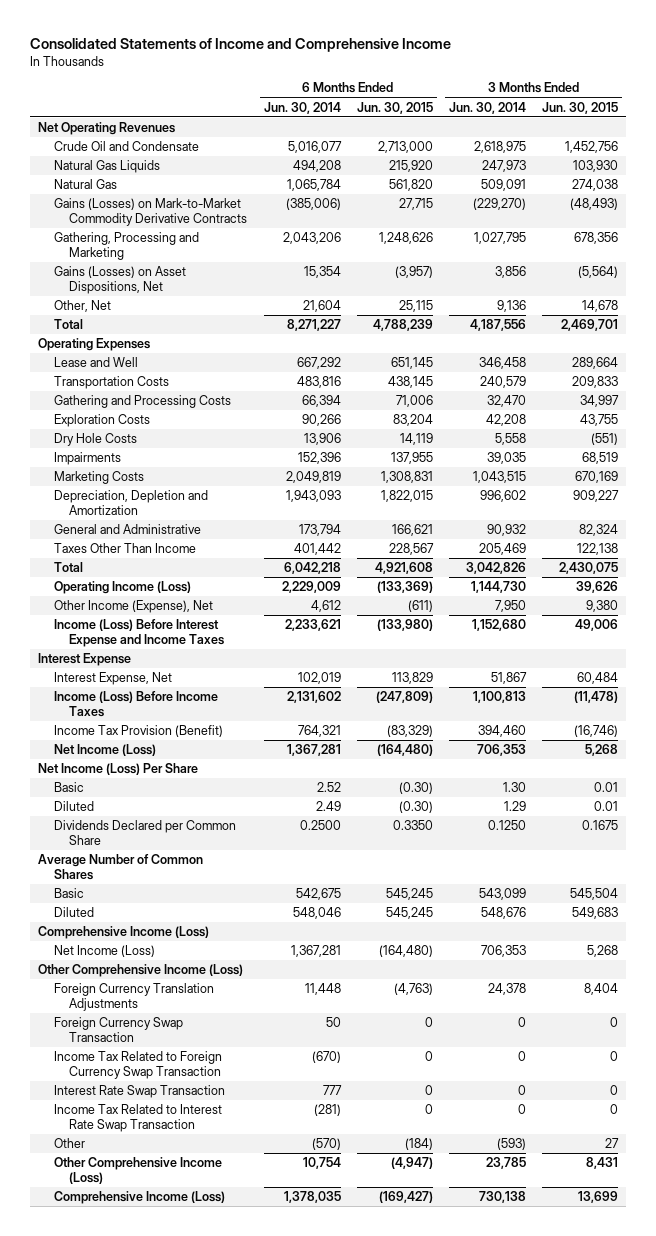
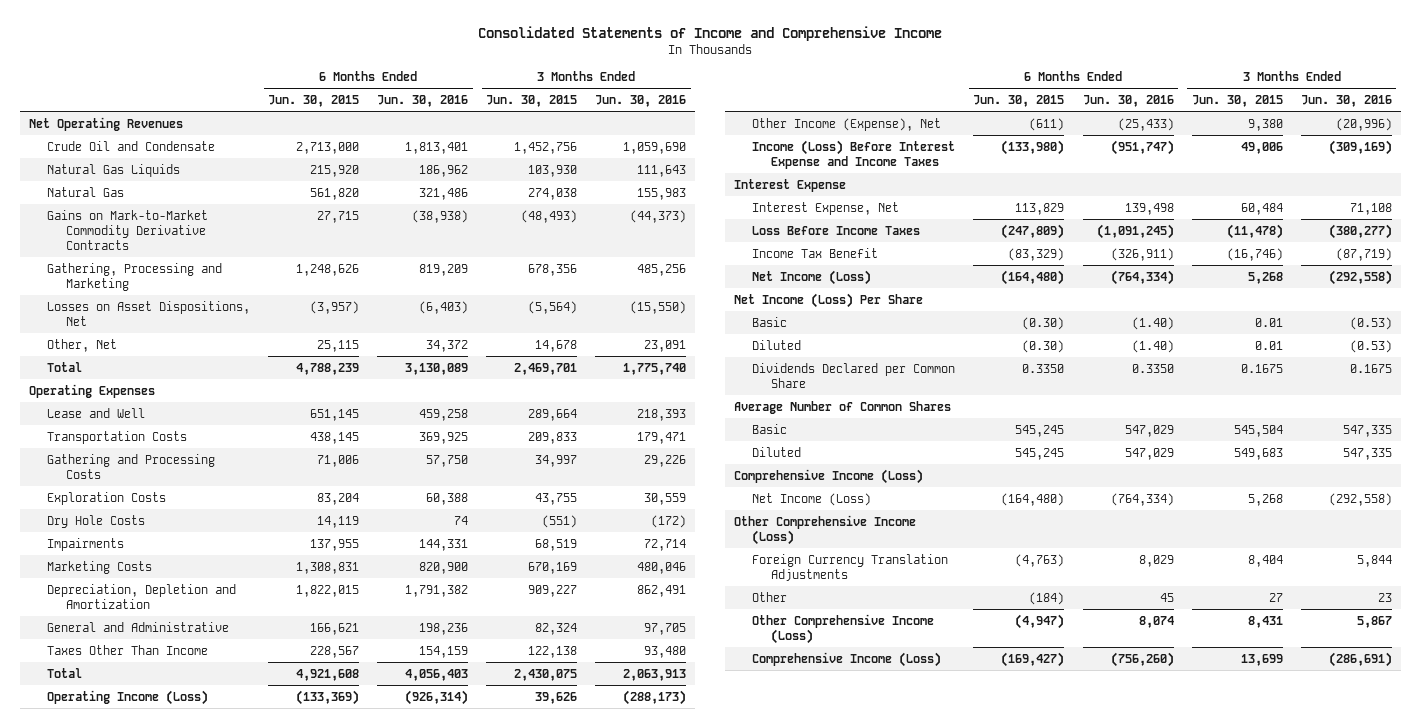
- | 6 Months Ended Jun. 30, 2014 | 6 Months Ended Jun. 30, 2015 | 3 Months Ended Jun. 30, 2014 | 3 Months Ended Jun. 30, 2015
+ | 6 Months Ended Jun. 30, 2015 | 6 Months Ended Jun. 30, 2016 | 3 Months Ended Jun. 30, 2015 | 3 Months Ended Jun. 30, 2016
- Gains (Losses) on Mark-to-Market Commodity Derivative Contracts | (385,006) | 27,715 | (229,270) | (48,493)
+ Gains on Mark-to-Market Commodity Derivative Contracts | 27,715 | (38,938) | (48,493) | (44,373)
- Gains (Losses) on Asset Dispositions, Net | 15,354 | (3,957) | 3,856 | (5,564)
+ Losses on Asset Dispositions, Net | (3,957) | (6,403) | (5,564) | (15,550)
- Income (Loss) Before Income Taxes | 2,131,602 | (247,809) | 1,100,813 | (11,478)
- Income Tax Provision (Benefit) | 764,321 | (83,329) | 394,460 | (16,746)
+ Loss Before Income Taxes | (247,809) | (1,091,245) | (11,478) | (380,277)
+ Income Tax Benefit | (83,329) | (326,911) | (16,746) | (87,719)
- Foreign Currency Swap Transaction | 50 | 0 | 0 | 0
- Income Tax Related to Foreign Currency Swap Transaction | (670) | 0 | 0 | 0
- Interest Rate Swap Transaction | 777 | 0 | 0 | 0
- Income Tax Related to Interest Rate Swap Transaction | (281) | 0 | 0 | 0

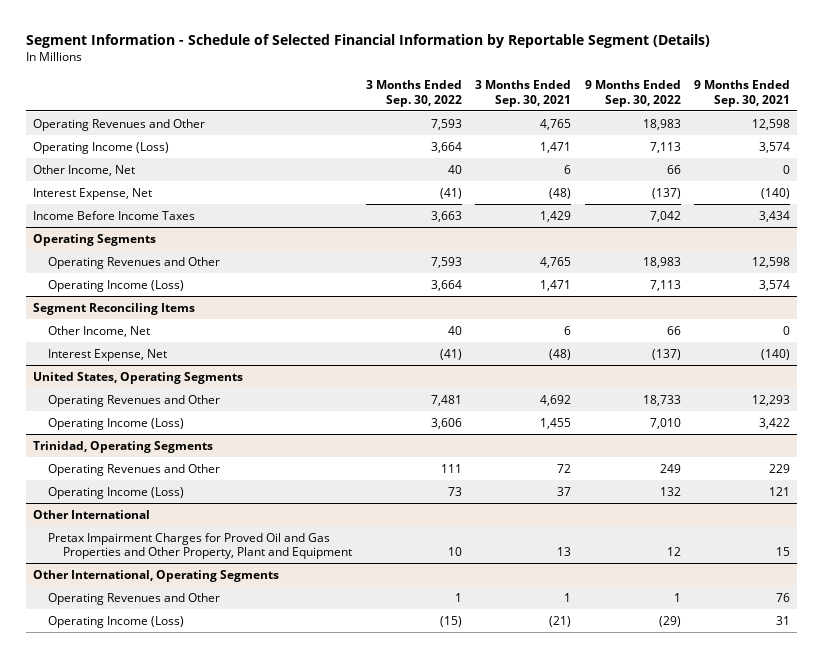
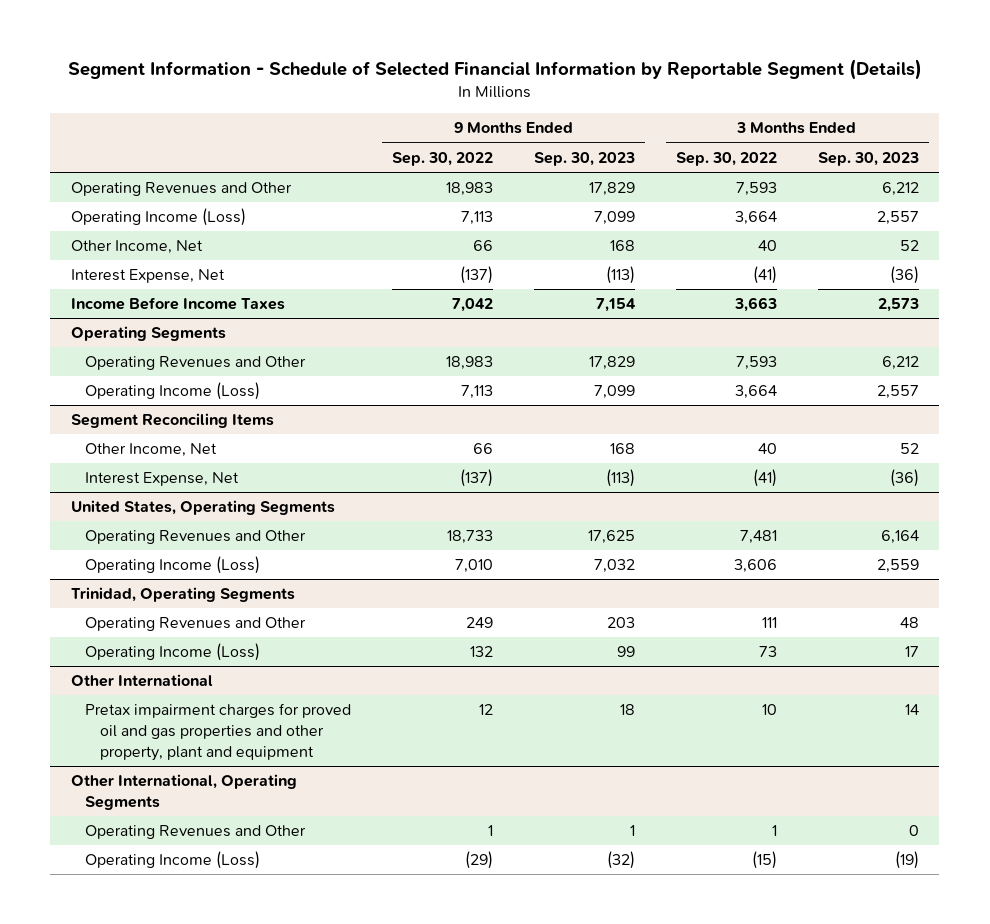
- | 3 Months Ended Sep. 30, 2022 | 3 Months Ended Sep. 30, 2021 | 9 Months Ended Sep. 30, 2022 | 9 Months Ended Sep. 30, 2021
+ | 9 Months Ended Sep. 30, 2022 | 9 Months Ended Sep. 30, 2023 | 3 Months Ended Sep. 30, 2022 | 3 Months Ended Sep. 30, 2023
@ Other International
- Pretax Impairment Charges for Proved Oil and Gas Properties and Other Property, Plant and Equipment | 10 | 13 | 12 | 15
+ Pretax impairment charges for proved oil and gas properties and other property, plant and equipment | 12 | 18 | 10 | 14

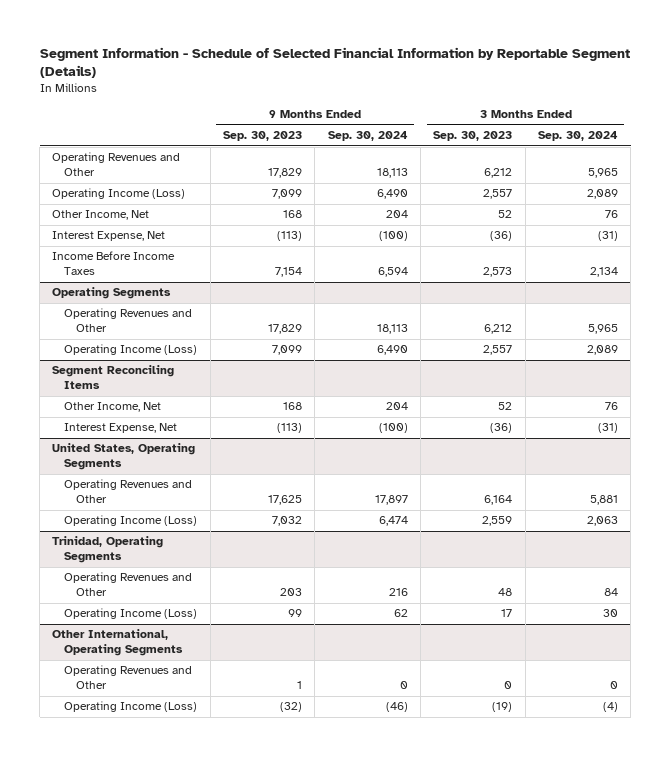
- | 9 Months Ended Sep. 30, 2022 | 9 Months Ended Sep. 30, 2023 | 3 Months Ended Sep. 30, 2022 | 3 Months Ended Sep. 30, 2023
+ | 9 Months Ended Sep. 30, 2023 | 9 Months Ended Sep. 30, 2024 | 3 Months Ended Sep. 30, 2023 | 3 Months Ended Sep. 30, 2024
- Other International
- Pretax impairment charges for proved oil and gas properties and other property, plant and equipment | 12 | 18 | 10 | 14

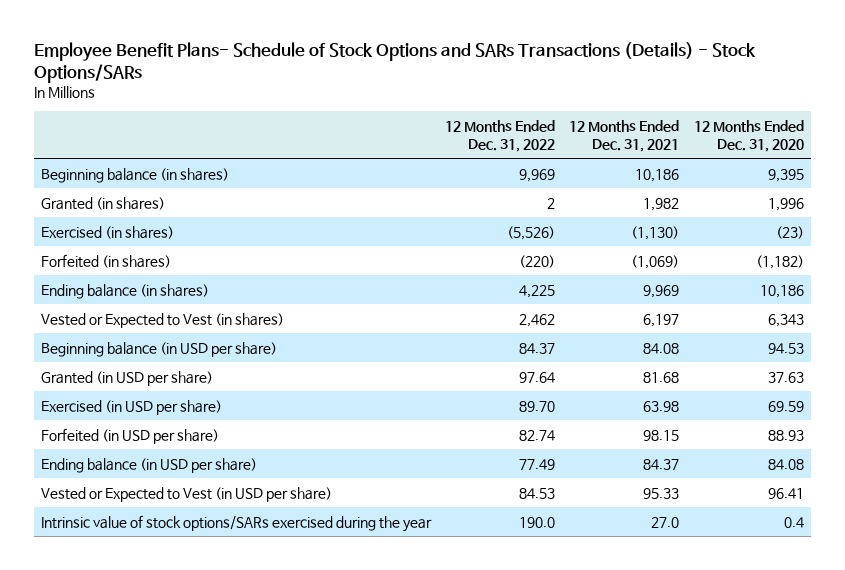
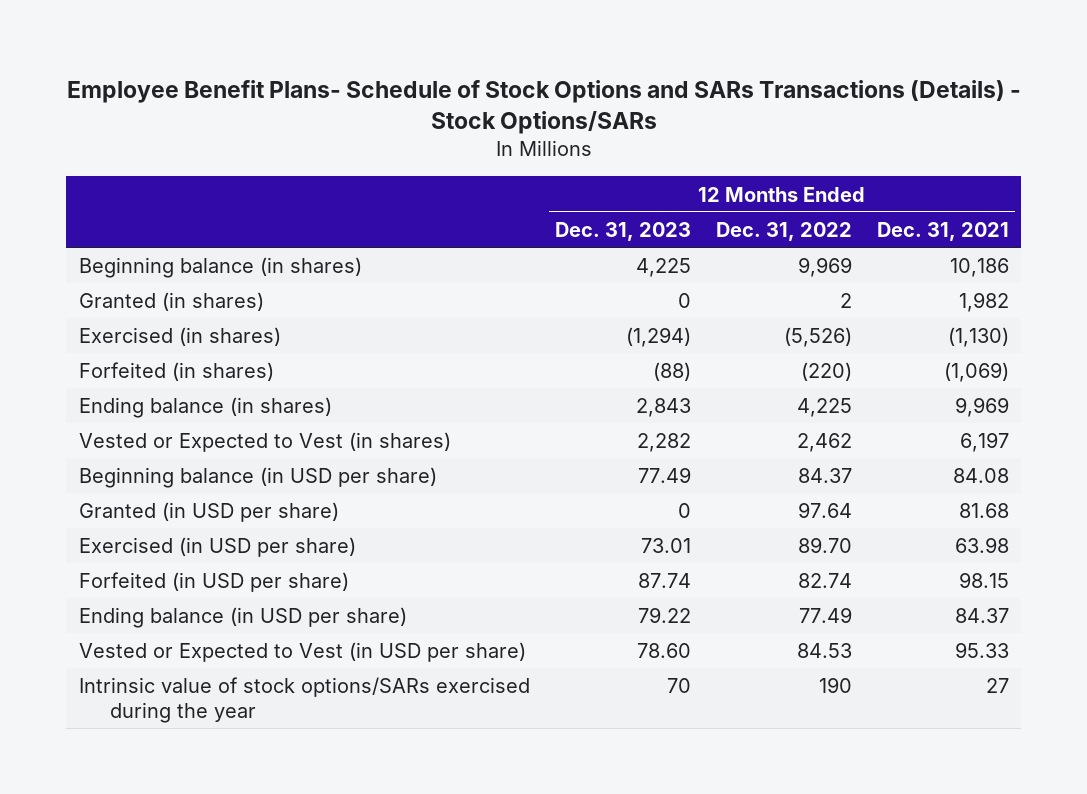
- | 12 Months Ended Dec. 31, 2022 | 12 Months Ended Dec. 31, 2021 | 12 Months Ended Dec. 31, 2020
+ | 12 Months Ended Dec. 31, 2023 | 12 Months Ended Dec. 31, 2022 | 12 Months Ended Dec. 31, 2021
- Intrinsic value of stock options/SARs exercised during the year | 190.0 | 27.0 | 0.4
+ Intrinsic value of stock options/SARs exercised during the year | 70 | 190 | 27

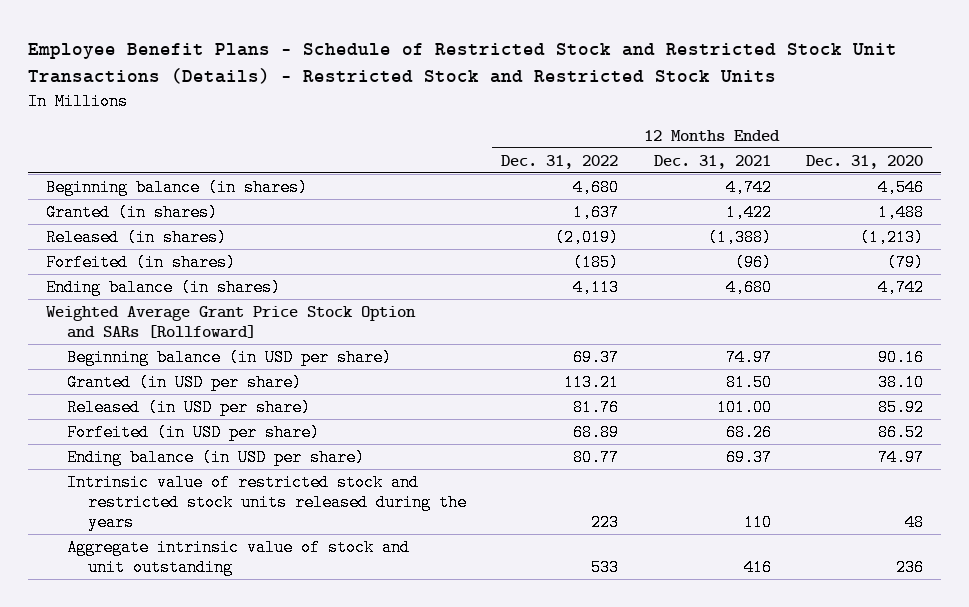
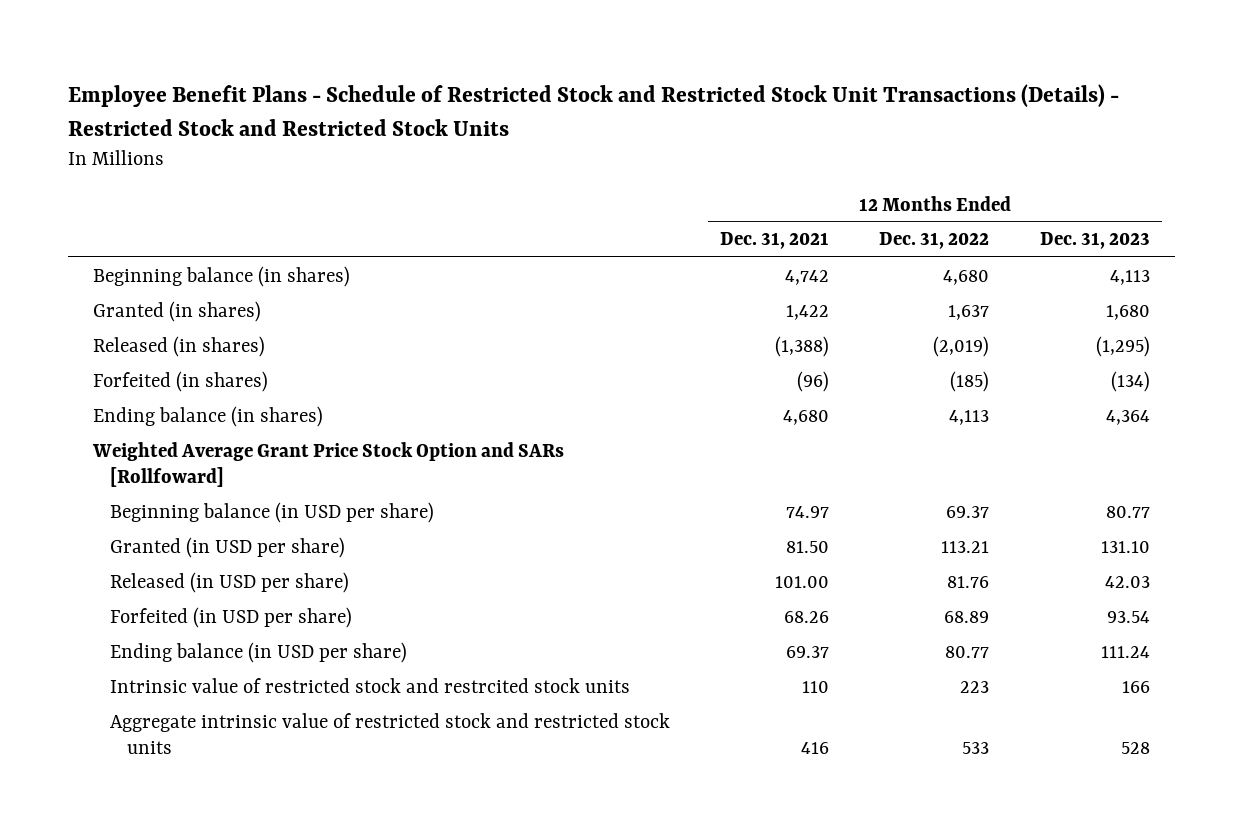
- | 12 Months Ended Dec. 31, 2022 | 12 Months Ended Dec. 31, 2021 | 12 Months Ended Dec. 31, 2020
+ | 12 Months Ended Dec. 31, 2021 | 12 Months Ended Dec. 31, 2022 | 12 Months Ended Dec. 31, 2023
- Intrinsic value of restricted stock and restricted stock units released during the years | 223 | 110 | 48
- Aggregate intrinsic value of stock and unit outstanding | 533 | 416 | 236
+ Intrinsic value of restricted stock and restrcited stock units | 110 | 223 | 166
+ Aggregate intrinsic value of restricted stock and restricted stock units | 416 | 533 | 528

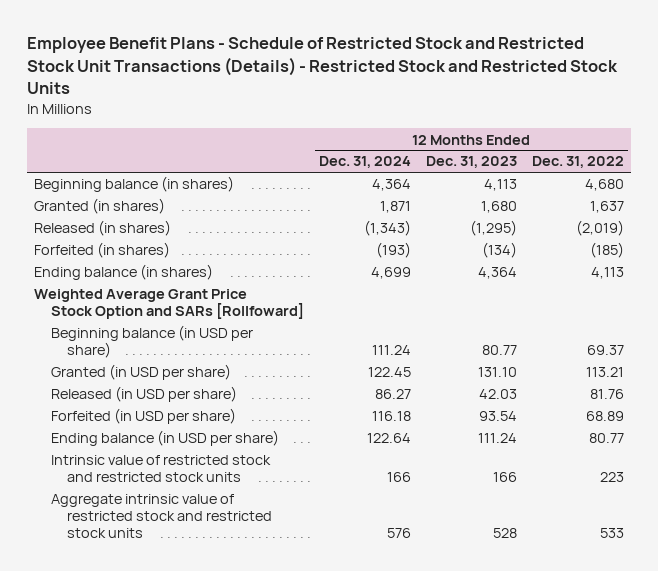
- | 12 Months Ended Dec. 31, 2021 | 12 Months Ended Dec. 31, 2022 | 12 Months Ended Dec. 31, 2023
+ | 12 Months Ended Dec. 31, 2024 | 12 Months Ended Dec. 31, 2023 | 12 Months Ended Dec. 31, 2022
- Intrinsic value of restricted stock and restrcited stock units | 110 | 223 | 166
+ Intrinsic value of restricted stock and restricted stock units | 166 | 166 | 223

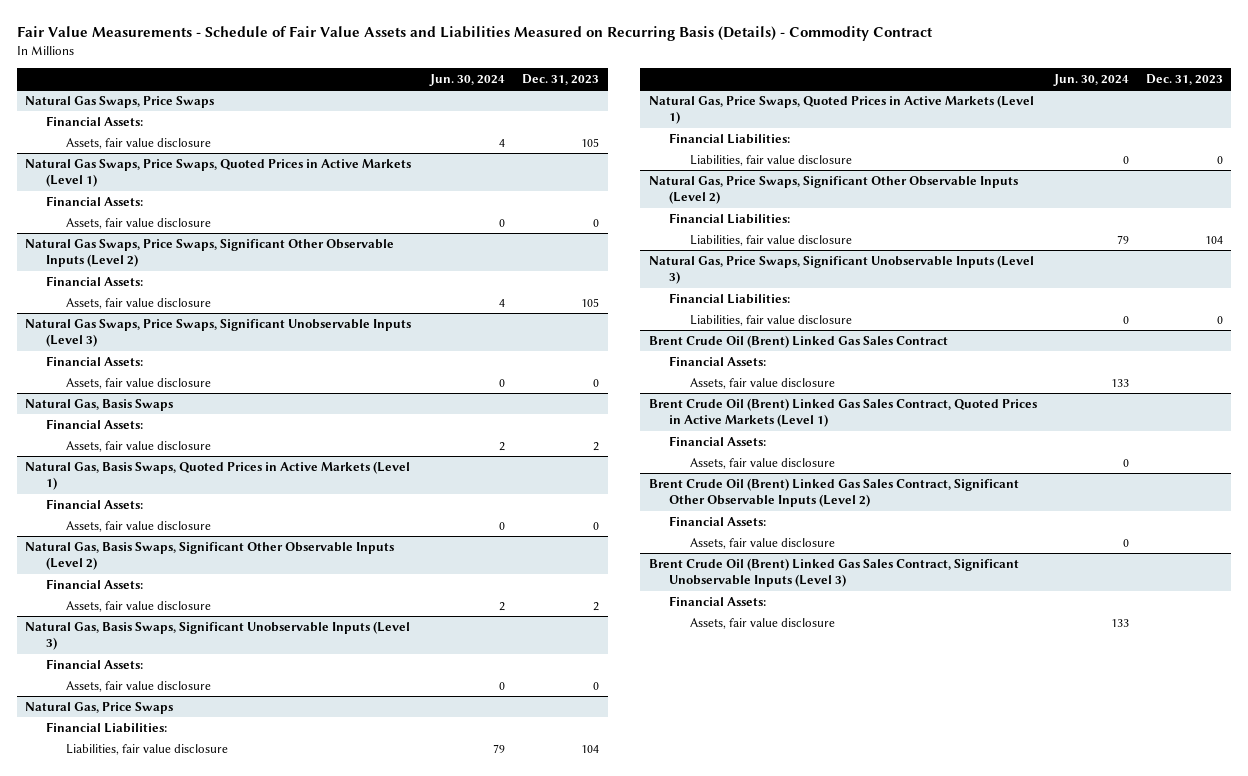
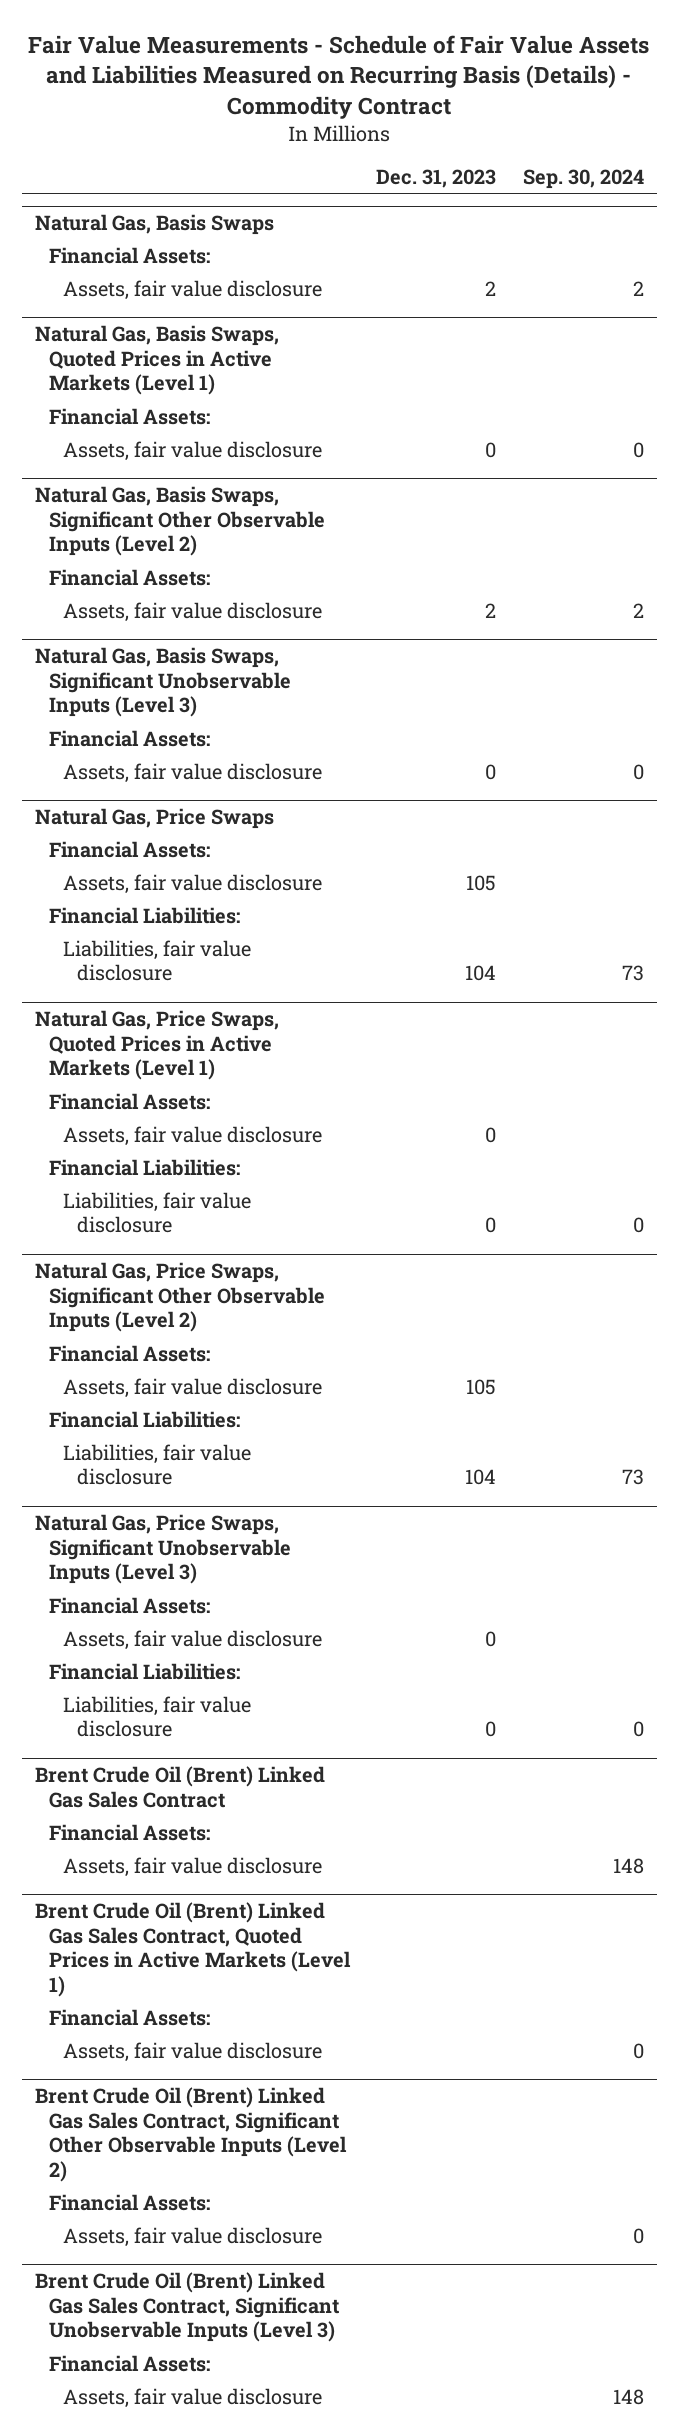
- | Jun. 30, 2024 | Dec. 31, 2023
+ | Dec. 31, 2023 | Sep. 30, 2024
- Natural Gas Swaps, Price Swaps
- Financial Assets:
- Assets, fair value disclosure | 4 | 105
- Natural Gas Swaps, Price Swaps, Quoted Prices in Active Markets (Level 1)
- Financial Assets:
- Assets, fair value disclosure | 0 | 0
- Natural Gas Swaps, Price Swaps, Significant Other Observable Inputs (Level 2)
- Financial Assets:
- Assets, fair value disclosure | 4 | 105
- Natural Gas Swaps, Price Swaps, Significant Unobservable Inputs (Level 3)
- Financial Assets:
- Assets, fair value disclosure | 0 | 0
@ Natural Gas, Price Swaps
+ Financial Assets:
+ Assets, fair value disclosure | 105 |
@ Natural Gas, Price Swaps, Quoted Prices in Active Markets (Level 1)
+ Financial Assets:
+ Assets, fair value disclosure | 0 |
@ Natural Gas, Price Swaps, Significant Other Observable Inputs (Level 2)
+ Financial Assets:
+ Assets, fair value disclosure | 105 |
@ Natural Gas, Price Swaps, Significant Unobservable Inputs (Level 3)
+ Financial Assets:
+ Assets, fair value disclosure | 0 |

